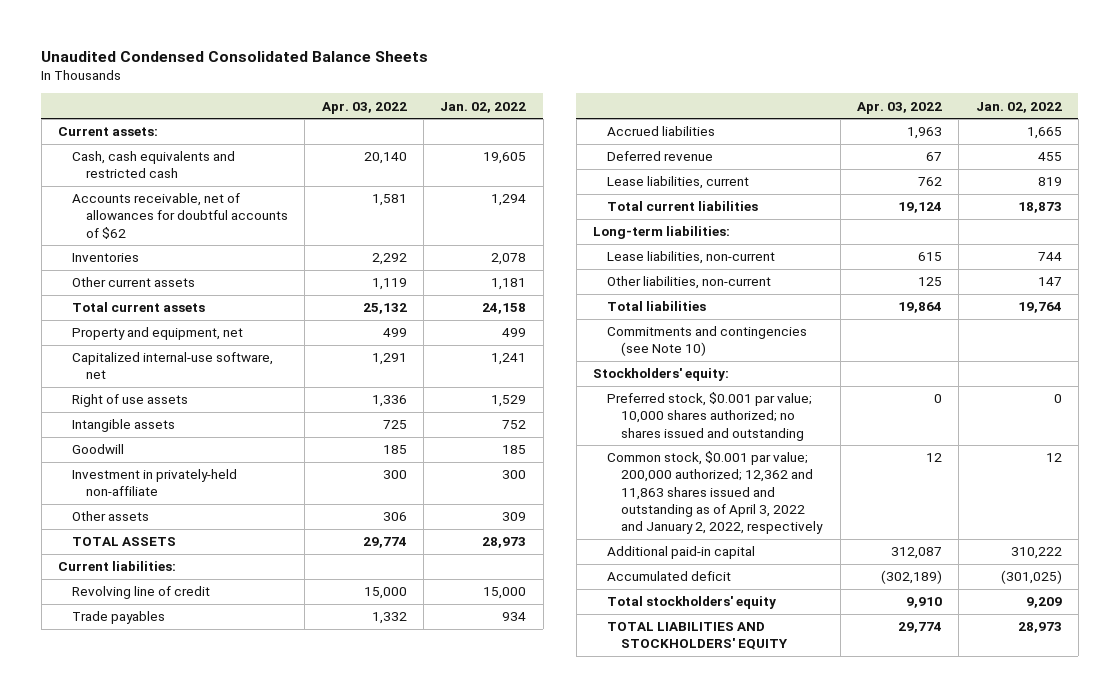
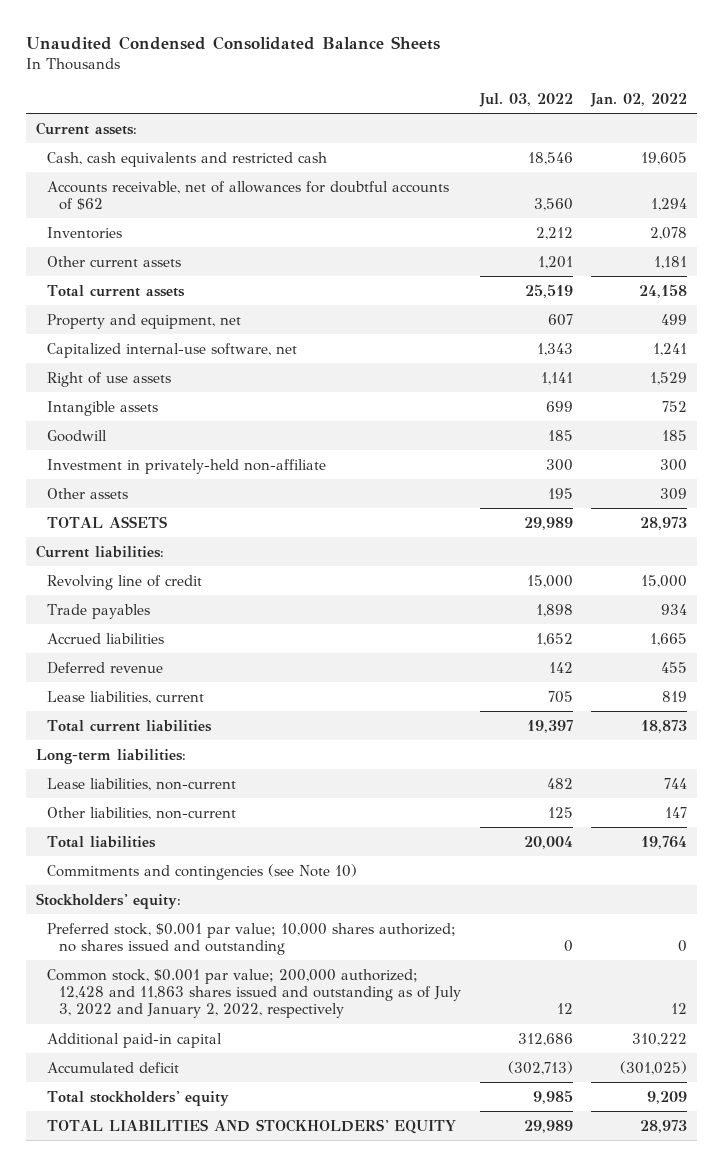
- | Apr. 03, 2022 | Jan. 02, 2022
+ | Jul. 03, 2022 | Jan. 02, 2022
- Common stock, $0.001 par value; 200,000 authorized; 12,362 and 11,863 shares issued and outstanding as of April 3, 2022 and January 2, 2022, respectively | 12 | 12
+ Common stock, $0.001 par value; 200,000 authorized; 12,428 and 11,863 shares issued and outstanding as of July 3, 2022 and January 2, 2022, respectively | 12 | 12

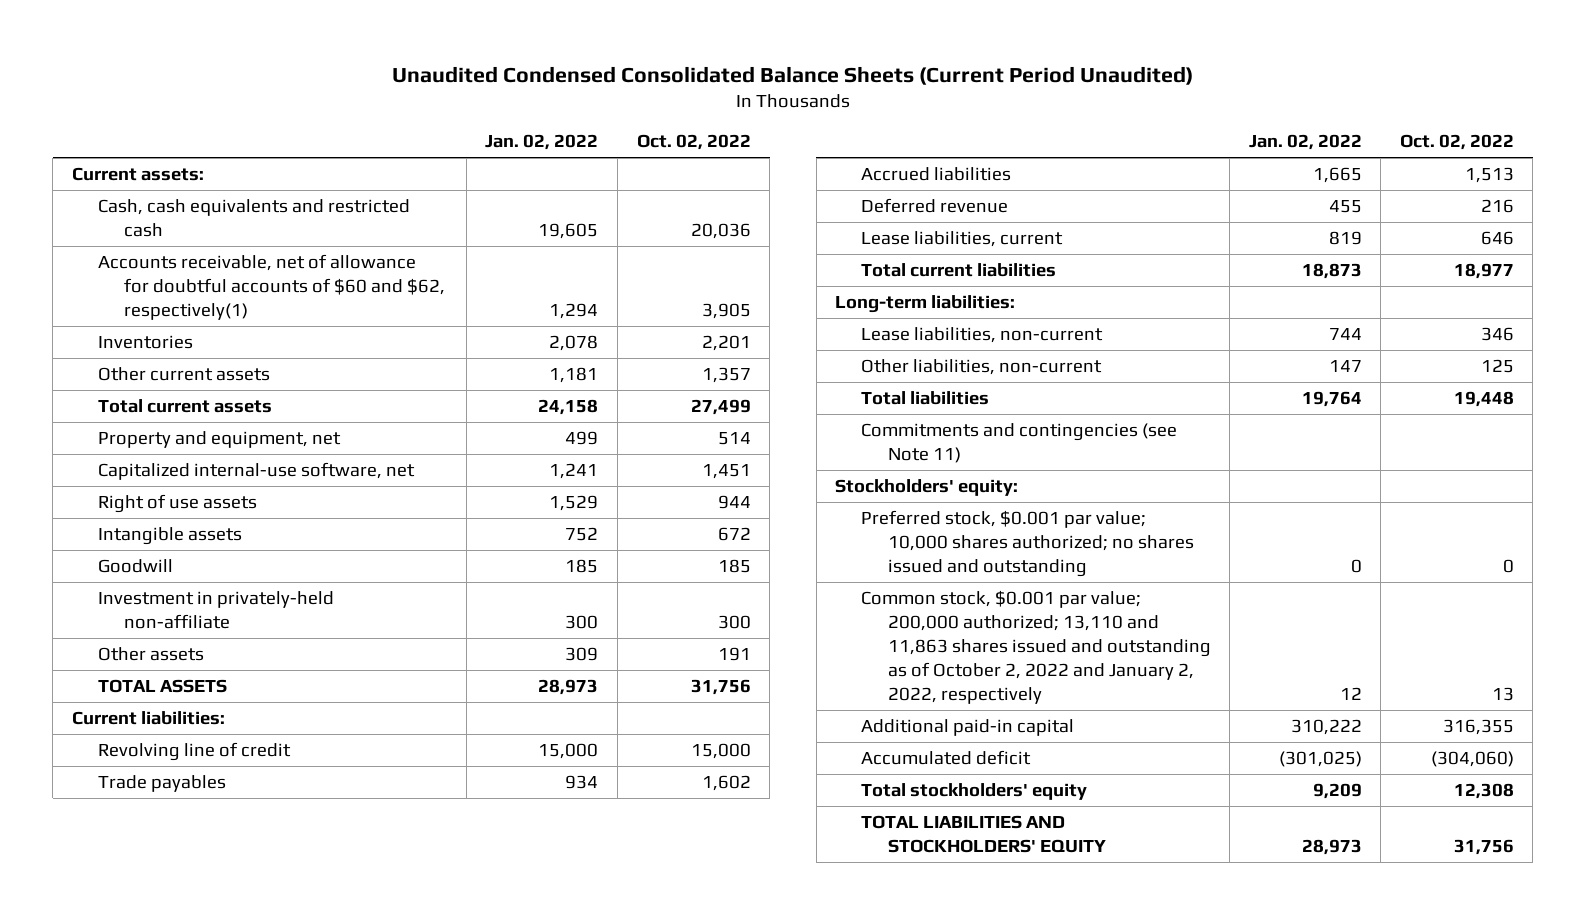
- Unaudited Condensed Consolidated Balance Sheets
+ Unaudited Condensed Consolidated Balance Sheets (Current Period Unaudited)
- | Jul. 03, 2022 | Jan. 02, 2022
+ | Jan. 02, 2022 | Oct. 02, 2022
- Accounts receivable, net of allowances for doubtful accounts of $62 | 3,560 | 1,294
+ Accounts receivable, net of allowance for doubtful accounts of $60 and $62, respectively(1) | 1,294 | 3,905
- Commitments and contingencies (see Note 10)
+ Commitments and contingencies (see Note 11)
- Common stock, $0.001 par value; 200,000 authorized; 12,428 and 11,863 shares issued and outstanding as of July 3, 2022 and January 2, 2022, respectively | 12 | 12
+ Common stock, $0.001 par value; 200,000 authorized; 13,110 and 11,863 shares issued and outstanding as of October 2, 2022 and January 2, 2022, respectively | 12 | 13

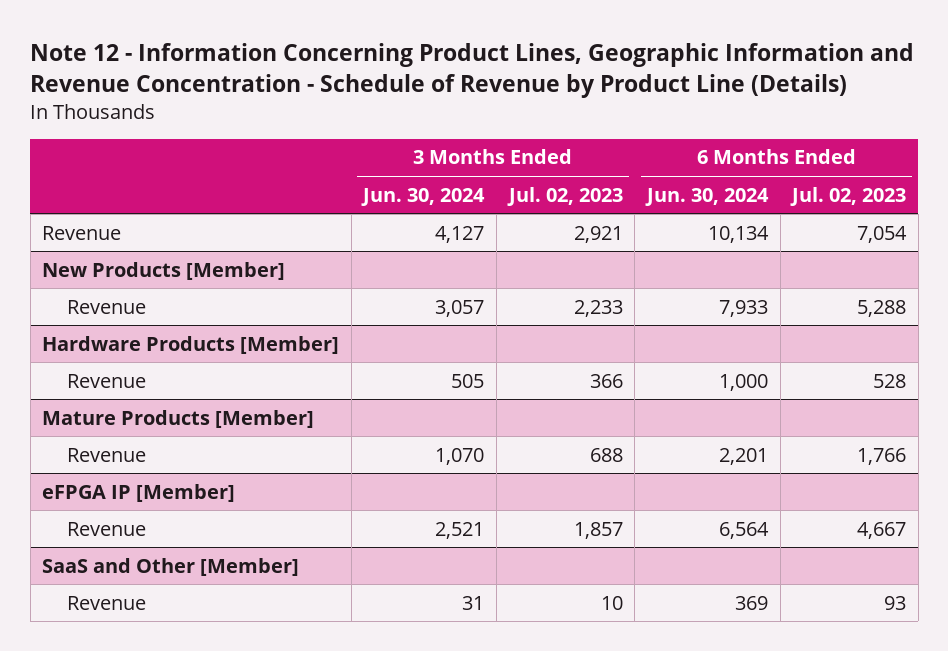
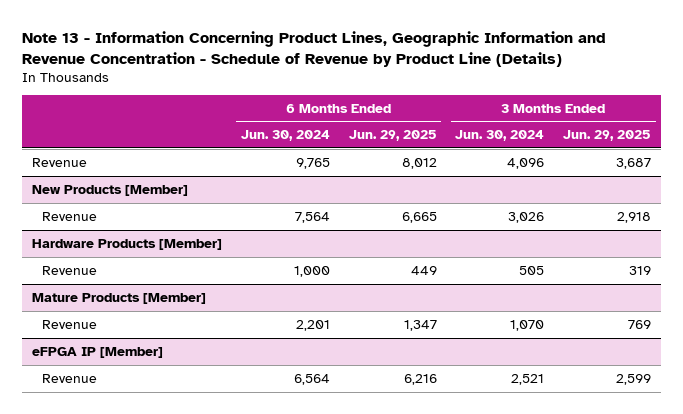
- Note 12 - Information Concerning Product Lines, Geographic Information and Revenue Concentration - Schedule of Revenue by Product Line (Details)
+ Note 13 - Information Concerning Product Lines, Geographic Information and Revenue Concentration - Schedule of Revenue by Product Line (Details)
- | 3 Months Ended Jun. 30, 2024 | 3 Months Ended Jul. 02, 2023 | 6 Months Ended Jun. 30, 2024 | 6 Months Ended Jul. 02, 2023
+ | 6 Months Ended Jun. 30, 2024 | 6 Months Ended Jun. 29, 2025 | 3 Months Ended Jun. 30, 2024 | 3 Months Ended Jun. 29, 2025
- Revenue | 4,127 | 2,921 | 10,134 | 7,054
+ Revenue | 9,765 | 8,012 | 4,096 | 3,687
@ New Products [Member]
- Revenue | 3,057 | 2,233 | 7,933 | 5,288
+ Revenue | 7,564 | 6,665 | 3,026 | 2,918
- SaaS and Other [Member]
- Revenue | 31 | 10 | 369 | 93

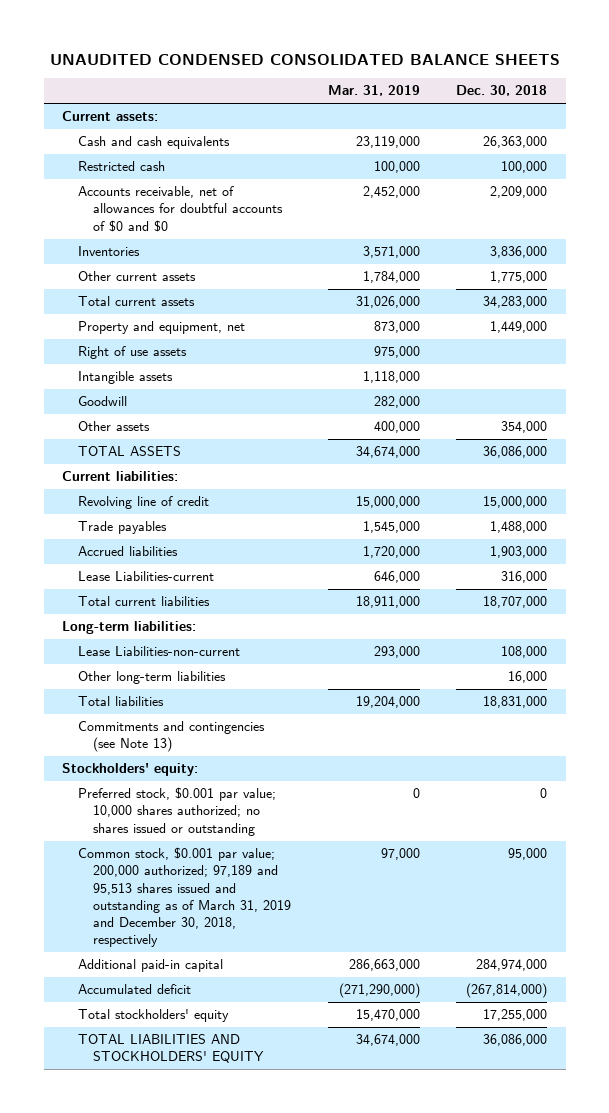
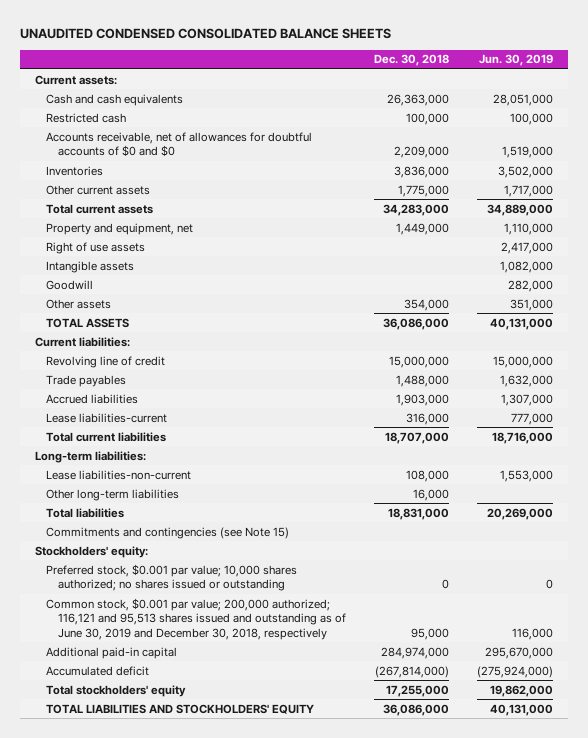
- | Mar. 31, 2019 | Dec. 30, 2018
+ | Dec. 30, 2018 | Jun. 30, 2019
- Lease Liabilities-current | 646,000 | 316,000
+ Lease liabilities-current | 316,000 | 777,000
- Lease Liabilities-non-current | 293,000 | 108,000
+ Lease liabilities-non-current | 108,000 | 1,553,000
- Commitments and contingencies (see Note 13)
+ Commitments and contingencies (see Note 15)
- Common stock, $0.001 par value; 200,000 authorized; 97,189 and 95,513 shares issued and outstanding as of March 31, 2019 and December 30, 2018, respectively | 97,000 | 95,000
+ Common stock, $0.001 par value; 200,000 authorized; 116,121 and 95,513 shares issued and outstanding as of June 30, 2019 and December 30, 2018, respectively | 95,000 | 116,000

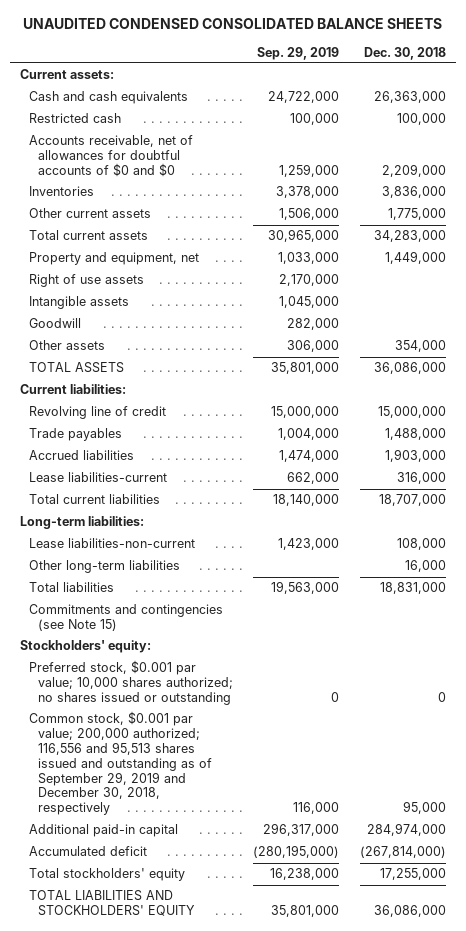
- | Dec. 30, 2018 | Jun. 30, 2019
+ | Sep. 29, 2019 | Dec. 30, 2018
- Common stock, $0.001 par value; 200,000 authorized; 116,121 and 95,513 shares issued and outstanding as of June 30, 2019 and December 30, 2018, respectively | 95,000 | 116,000
+ Common stock, $0.001 par value; 200,000 authorized; 116,556 and 95,513 shares issued and outstanding as of September 29, 2019 and December 30, 2018, respectively | 116,000 | 95,000

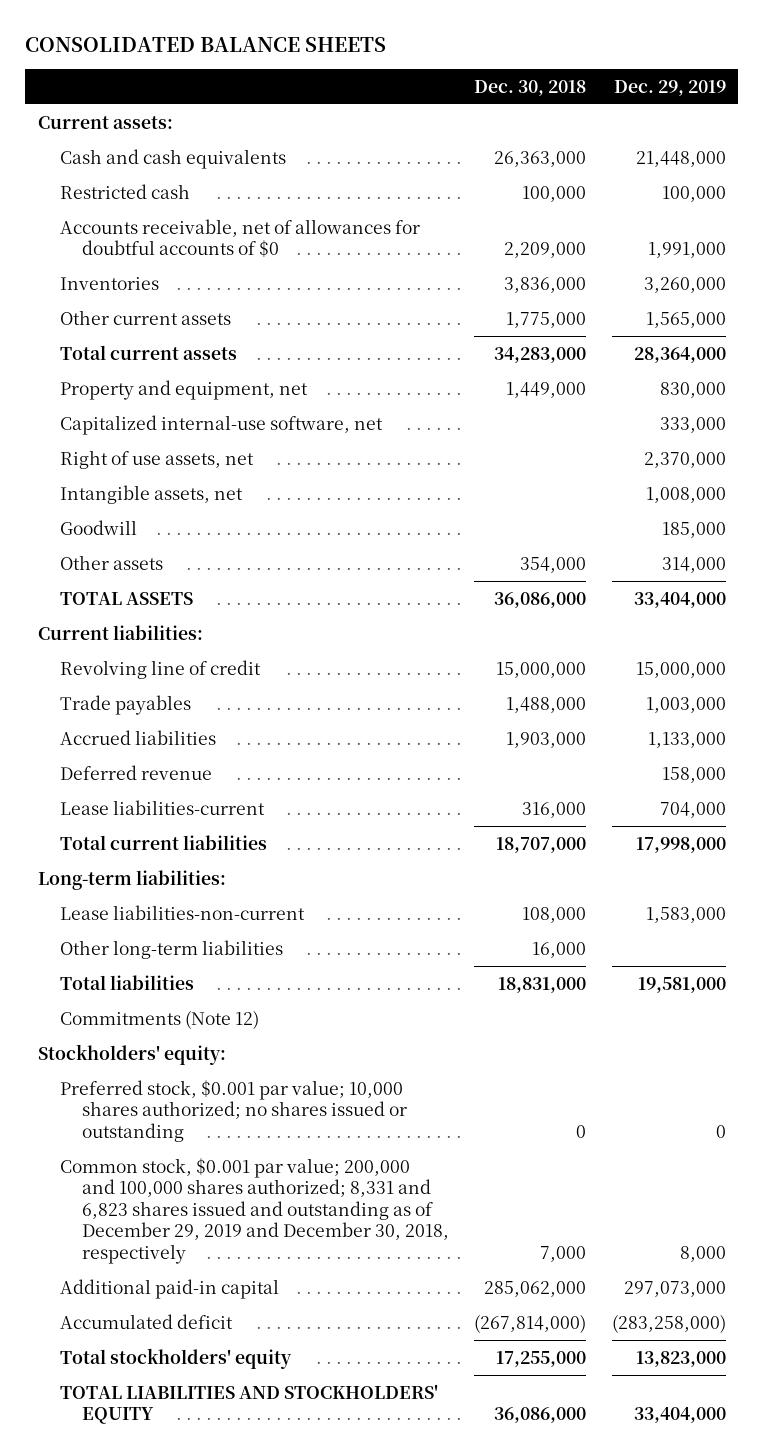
- UNAUDITED CONDENSED CONSOLIDATED BALANCE SHEETS
+ CONSOLIDATED BALANCE SHEETS
- | Sep. 29, 2019 | Dec. 30, 2018
+ | Dec. 30, 2018 | Dec. 29, 2019
- Accounts receivable, net of allowances for doubtful accounts of $0 and $0 | 1,259,000 | 2,209,000
+ Accounts receivable, net of allowances for doubtful accounts of $0 | 2,209,000 | 1,991,000
- Right of use assets | 2,170,000 |
- Intangible assets | 1,045,000 |
+ Capitalized internal-use software, net | | 333,000
+ Right of use assets, net | | 2,370,000
+ Intangible assets, net | | 1,008,000
+ Deferred revenue | | 158,000
- Commitments and contingencies (see Note 15)
+ Commitments (Note 12)
- Common stock, $0.001 par value; 200,000 authorized; 116,556 and 95,513 shares issued and outstanding as of September 29, 2019 and December 30, 2018, respectively | 116,000 | 95,000
- Additional paid-in capital | 296,317,000 | 284,974,000
+ Common stock, $0.001 par value; 200,000 and 100,000 shares authorized; 8,331 and 6,823 shares issued and outstanding as of December 29, 2019 and December 30, 2018, respectively | 7,000 | 8,000
+ Additional paid-in capital | 285,062,000 | 297,073,000

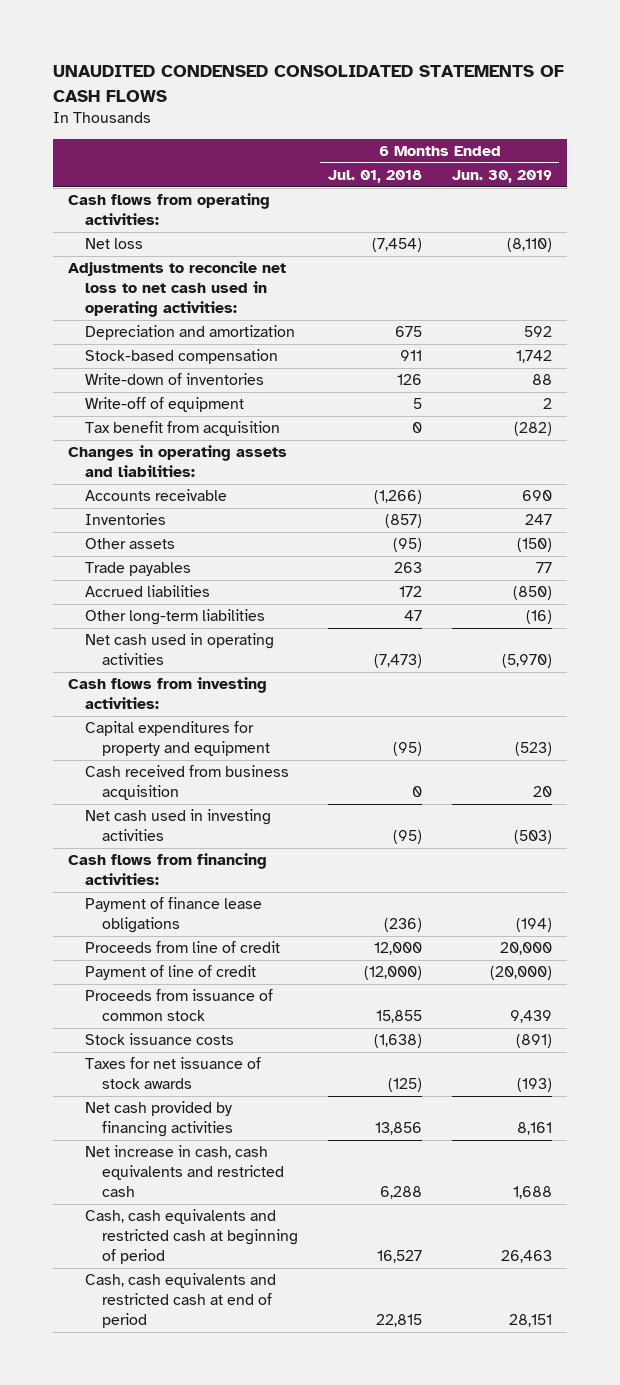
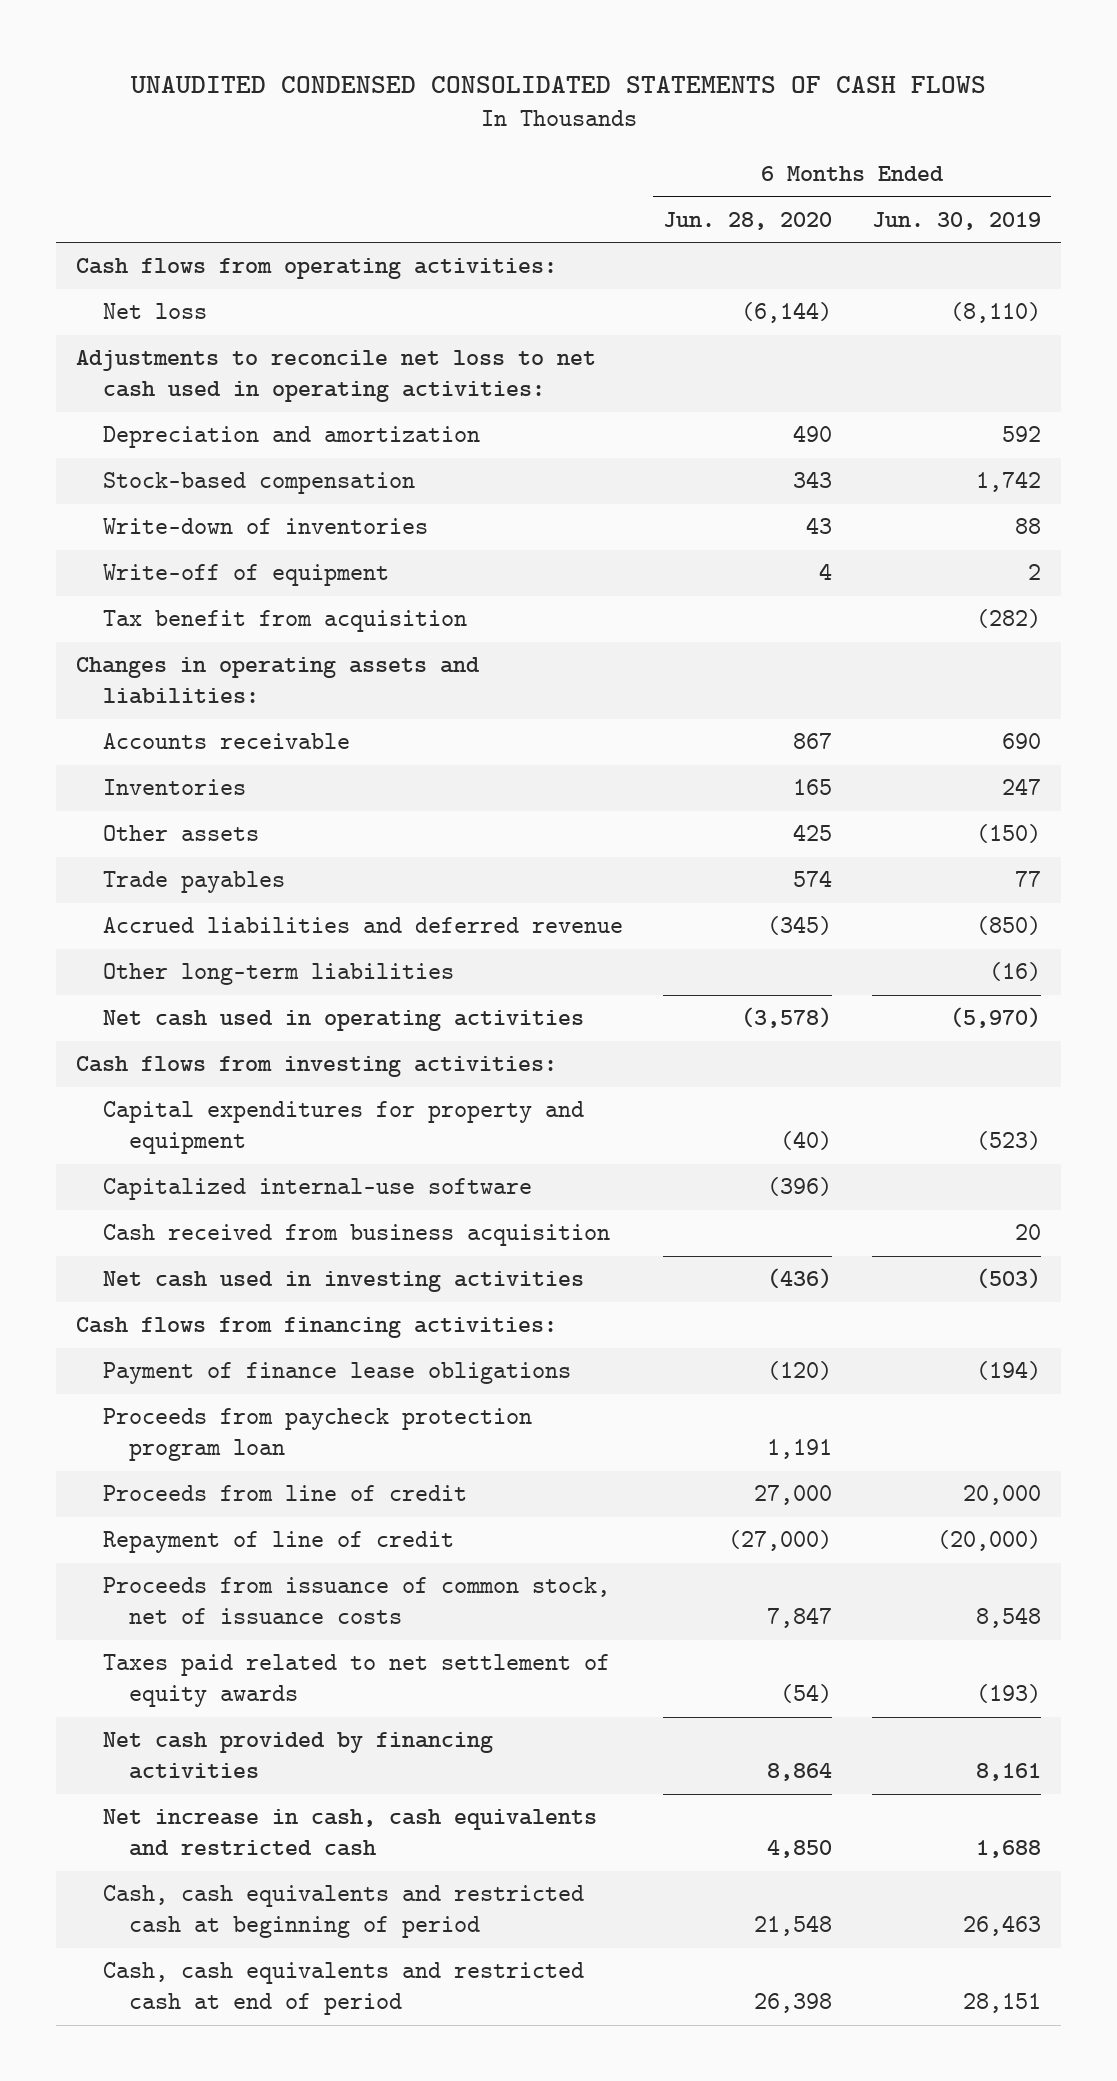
- | 6 Months Ended Jul. 01, 2018 | 6 Months Ended Jun. 30, 2019
+ | 6 Months Ended Jun. 28, 2020 | 6 Months Ended Jun. 30, 2019
- Accrued liabilities | 172 | (850)
+ Accrued liabilities and deferred revenue | (345) | (850)
+ Capitalized internal-use software | (396) |
+ Proceeds from paycheck protection program loan | 1,191 |
- Payment of line of credit | (12,000) | (20,000)
- Proceeds from issuance of common stock | 15,855 | 9,439
- Stock issuance costs | (1,638) | (891)
- Taxes for net issuance of stock awards | (125) | (193)
+ Repayment of line of credit | (27,000) | (20,000)
+ Proceeds from issuance of common stock, net of issuance costs | 7,847 | 8,548
+ Taxes paid related to net settlement of equity awards | (54) | (193)

